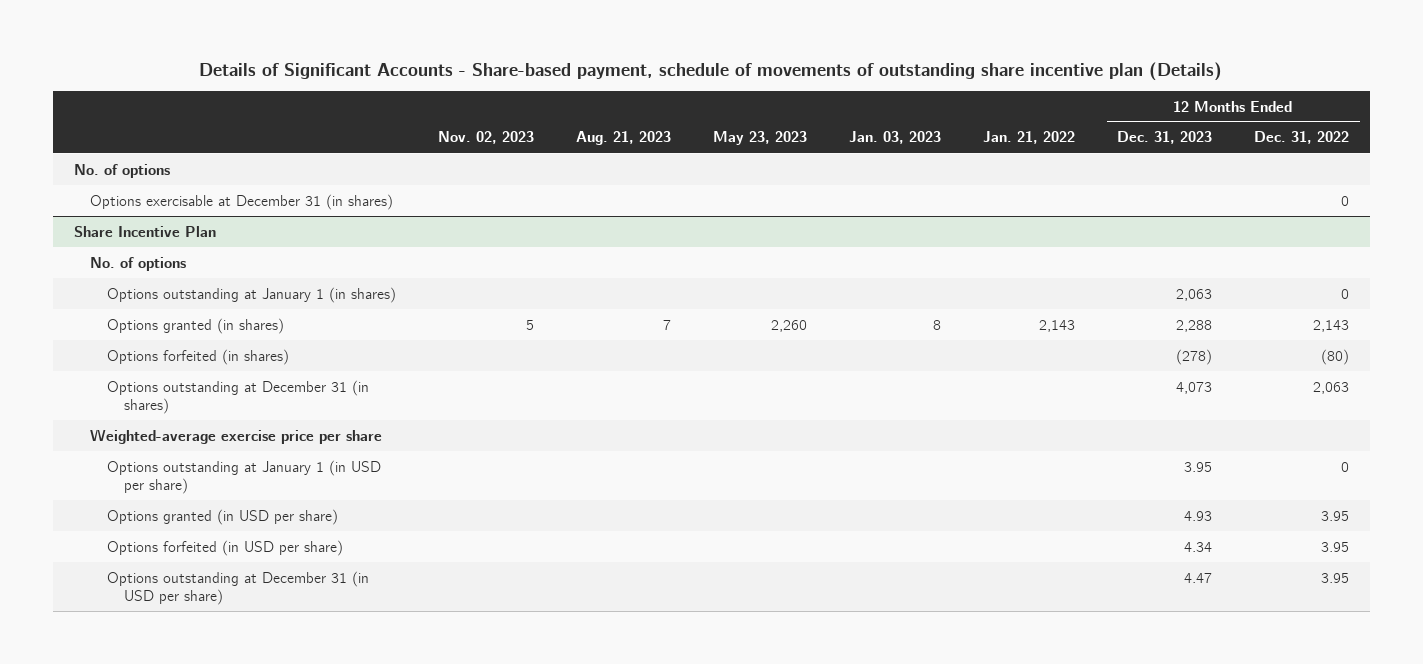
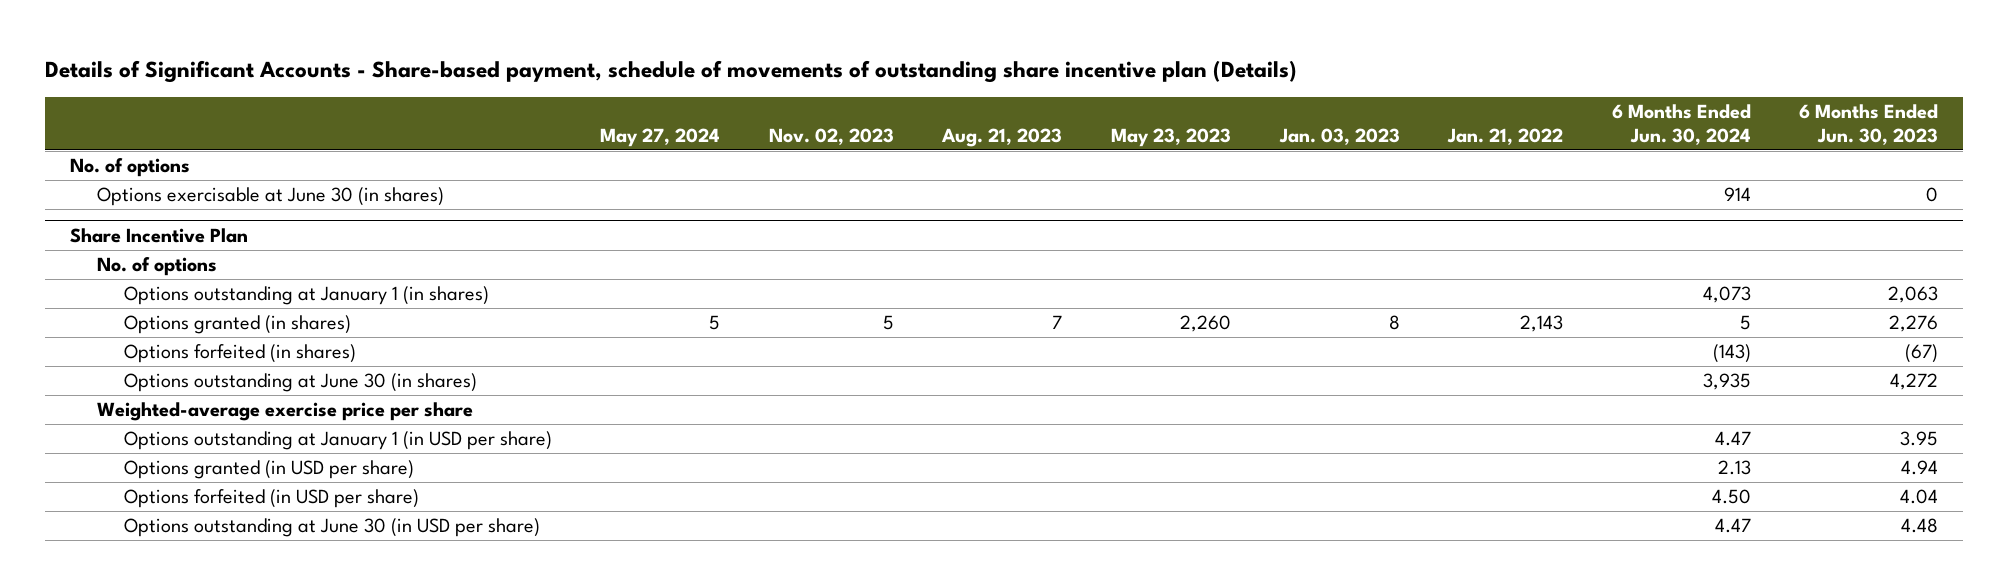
- | Nov. 02, 2023 | Aug. 21, 2023 | May 23, 2023 | Jan. 03, 2023 | Jan. 21, 2022 | 12 Months Ended Dec. 31, 2023 | 12 Months Ended Dec. 31, 2022
+ | May 27, 2024 | Nov. 02, 2023 | Aug. 21, 2023 | May 23, 2023 | Jan. 03, 2023 | Jan. 21, 2022 | 6 Months Ended Jun. 30, 2024 | 6 Months Ended Jun. 30, 2023
- Options exercisable at December 31 (in shares) | | | | | | | 0
+ Options exercisable at June 30 (in shares) | | | | | | | 914 | 0
@ Share Incentive Plan
- Options outstanding at December 31 (in shares) | | | | | | 4,073 | 2,063
+ Options outstanding at June 30 (in shares) | | | | | | | 3,935 | 4,272
- Options outstanding at December 31 (in USD per share) | | | | | | 4.47 | 3.95
+ Options outstanding at June 30 (in USD per share) | | | | | | | 4.47 | 4.48

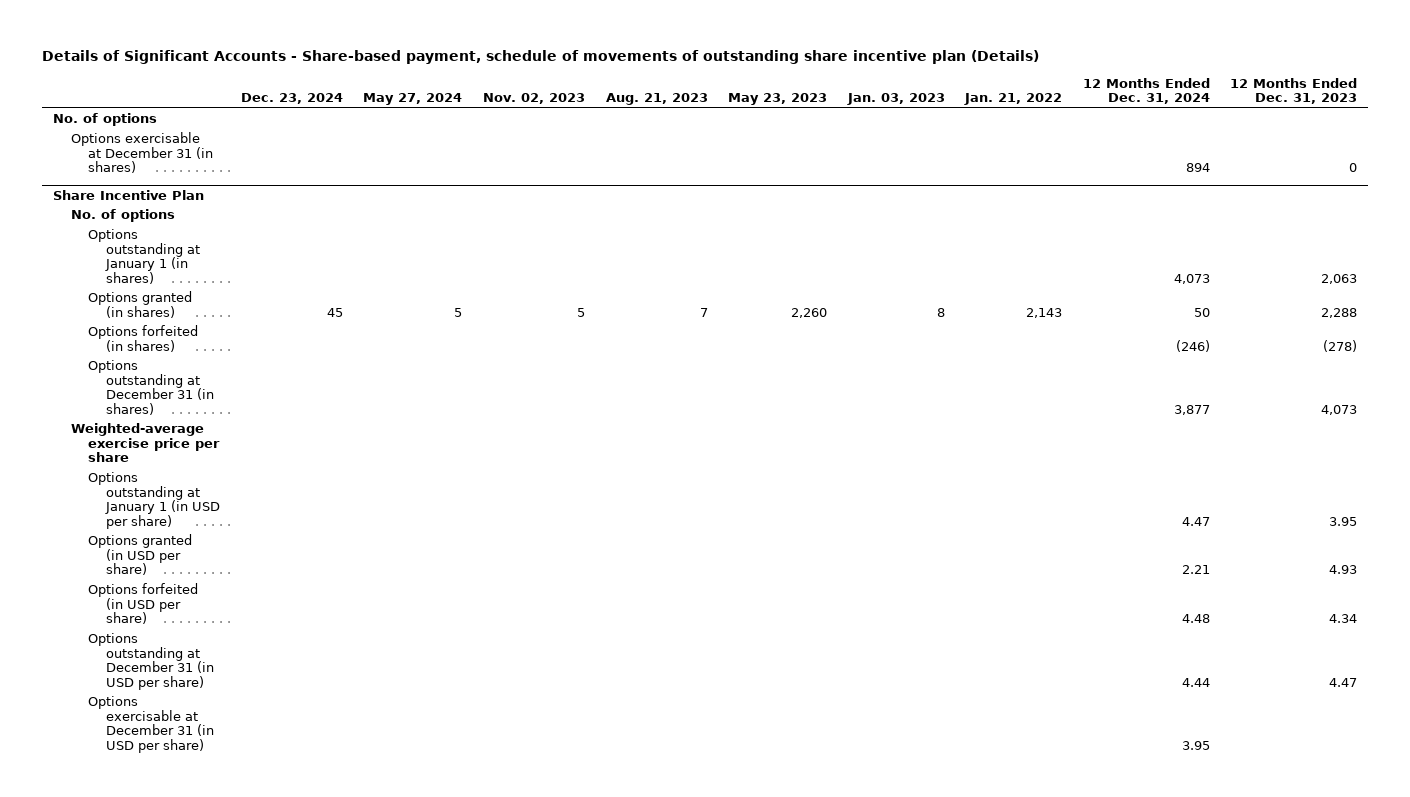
- | May 27, 2024 | Nov. 02, 2023 | Aug. 21, 2023 | May 23, 2023 | Jan. 03, 2023 | Jan. 21, 2022 | 6 Months Ended Jun. 30, 2024 | 6 Months Ended Jun. 30, 2023
+ | Dec. 23, 2024 | May 27, 2024 | Nov. 02, 2023 | Aug. 21, 2023 | May 23, 2023 | Jan. 03, 2023 | Jan. 21, 2022 | 12 Months Ended Dec. 31, 2024 | 12 Months Ended Dec. 31, 2023
- Options exercisable at June 30 (in shares) | | | | | | | 914 | 0
+ Options exercisable at December 31 (in shares) | | | | | | | | 894 | 0
@ Share Incentive Plan
- Options outstanding at June 30 (in shares) | | | | | | | 3,935 | 4,272
+ Options outstanding at December 31 (in shares) | | | | | | | | 3,877 | 4,073
- Options outstanding at June 30 (in USD per share) | | | | | | | 4.47 | 4.48
+ Options outstanding at December 31 (in USD per share) | | | | | | | | 4.44 | 4.47
+ Options exercisable at December 31 (in USD per share) | | | | | | | | 3.95 |

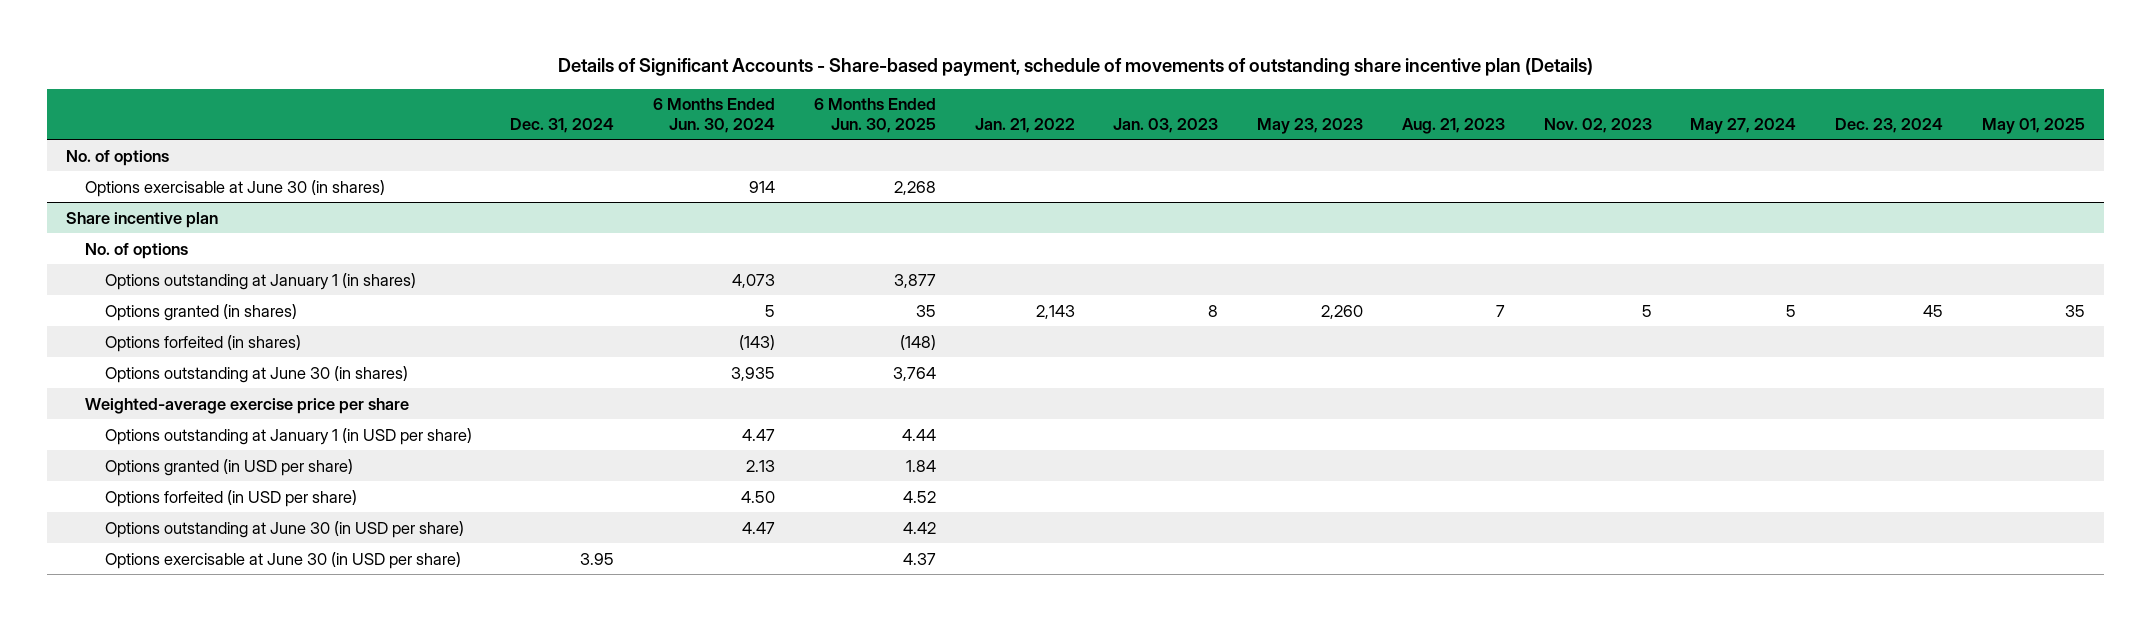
- | Dec. 23, 2024 | May 27, 2024 | Nov. 02, 2023 | Aug. 21, 2023 | May 23, 2023 | Jan. 03, 2023 | Jan. 21, 2022 | 12 Months Ended Dec. 31, 2024 | 12 Months Ended Dec. 31, 2023
+ | Dec. 31, 2024 | 6 Months Ended Jun. 30, 2024 | 6 Months Ended Jun. 30, 2025 | Jan. 21, 2022 | Jan. 03, 2023 | May 23, 2023 | Aug. 21, 2023 | Nov. 02, 2023 | May 27, 2024 | Dec. 23, 2024 | May 01, 2025
- Options exercisable at December 31 (in shares) | | | | | | | | 894 | 0
- Share Incentive Plan
+ Options exercisable at June 30 (in shares) | | 914 | 2,268 | | | | | | | |
+ Share incentive plan
- Options outstanding at December 31 (in shares) | | | | | | | | 3,877 | 4,073
+ Options outstanding at June 30 (in shares) | | 3,935 | 3,764 | | | | | | | |
- Options outstanding at December 31 (in USD per share) | | | | | | | | 4.44 | 4.47
- Options exercisable at December 31 (in USD per share) | | | | | | | | 3.95 |
+ Options outstanding at June 30 (in USD per share) | | 4.47 | 4.42 | | | | | | | |
+ Options exercisable at June 30 (in USD per share) | 3.95 | | 4.37 | | | | | | | |

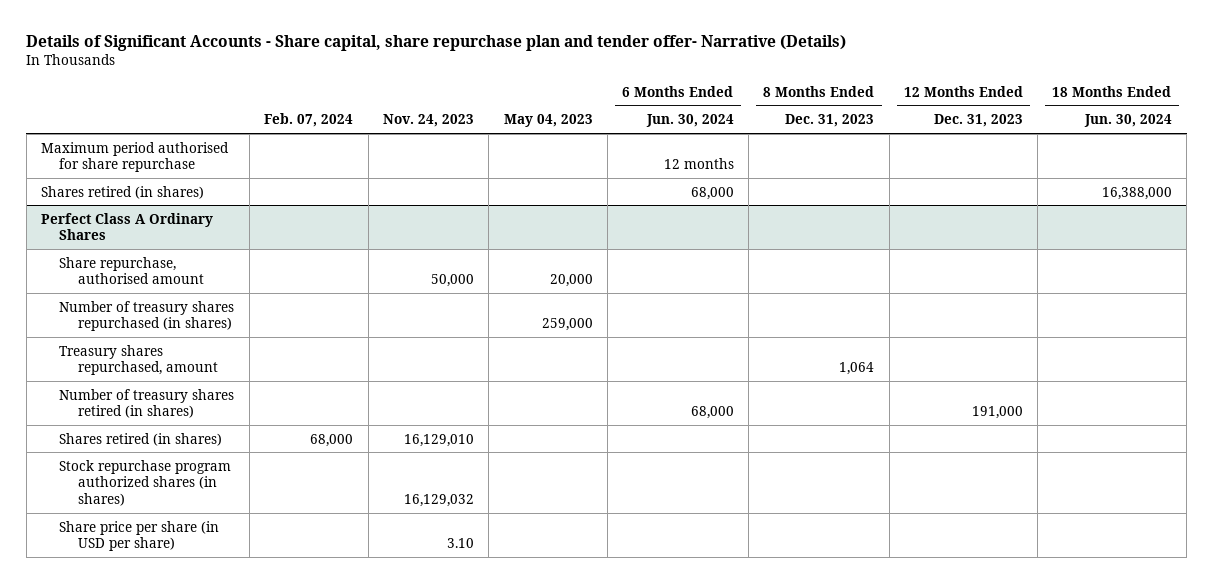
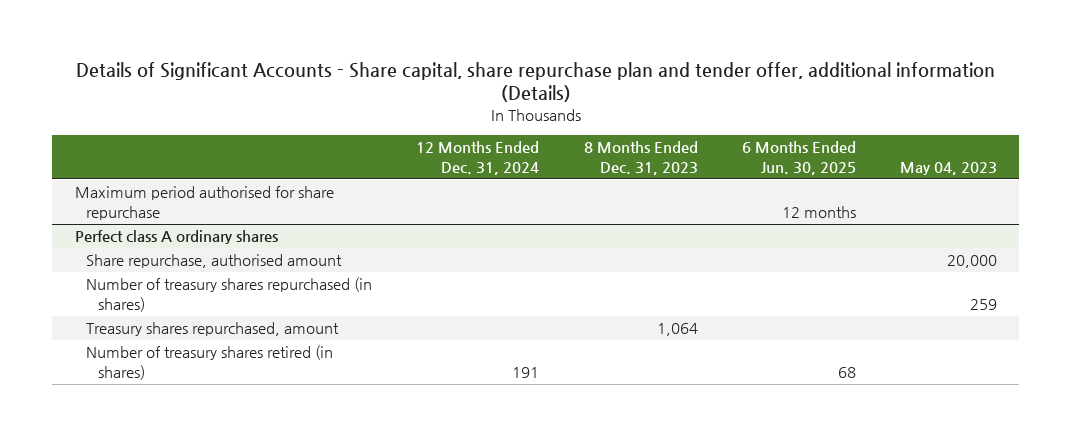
- Details of Significant Accounts - Share capital, share repurchase plan and tender offer- Narrative (Details)
+ Details of Significant Accounts - Share capital, share repurchase plan and tender offer, additional information (Details)
- | Feb. 07, 2024 | Nov. 24, 2023 | May 04, 2023 | 6 Months Ended Jun. 30, 2024 | 8 Months Ended Dec. 31, 2023 | 12 Months Ended Dec. 31, 2023 | 18 Months Ended Jun. 30, 2024
+ | 12 Months Ended Dec. 31, 2024 | 8 Months Ended Dec. 31, 2023 | 6 Months Ended Jun. 30, 2025 | May 04, 2023
- Shares retired (in shares) | | | | 68,000 | | | 16,388,000
- Perfect Class A Ordinary Shares
+ Perfect class A ordinary shares
- Number of treasury shares repurchased (in shares) | | | 259,000 | | | |
+ Number of treasury shares repurchased (in shares) | | | | 259
- Shares retired (in shares) | 68,000 | 16,129,010 | | | | |
- Stock repurchase program authorized shares (in shares) | | 16,129,032 | | | | |
- Share price per share (in USD per share) | | 3.10 | | | | |

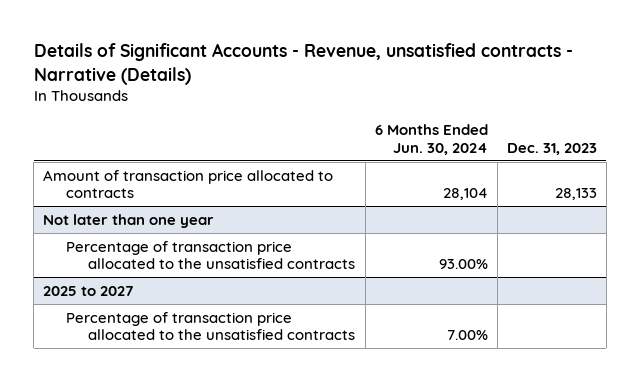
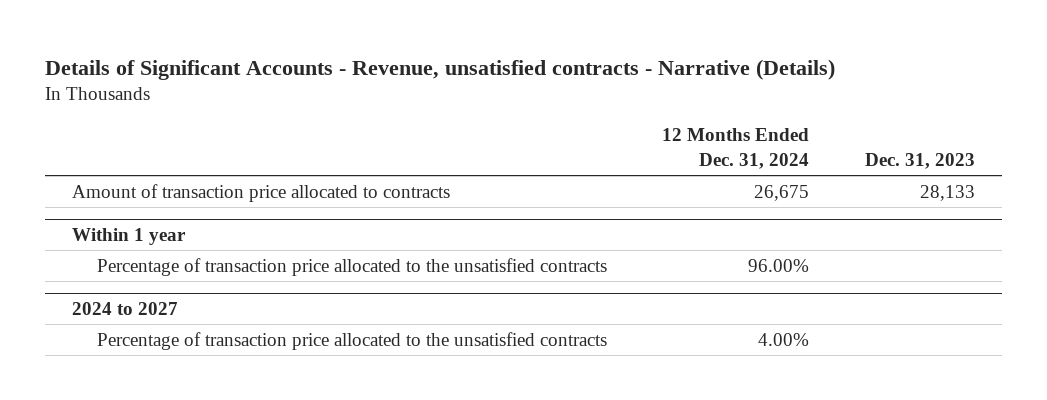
- | 6 Months Ended Jun. 30, 2024 | Dec. 31, 2023
+ | 12 Months Ended Dec. 31, 2024 | Dec. 31, 2023
- Not later than one year
+ Within 1 year
- 2025 to 2027
+ 2024 to 2027

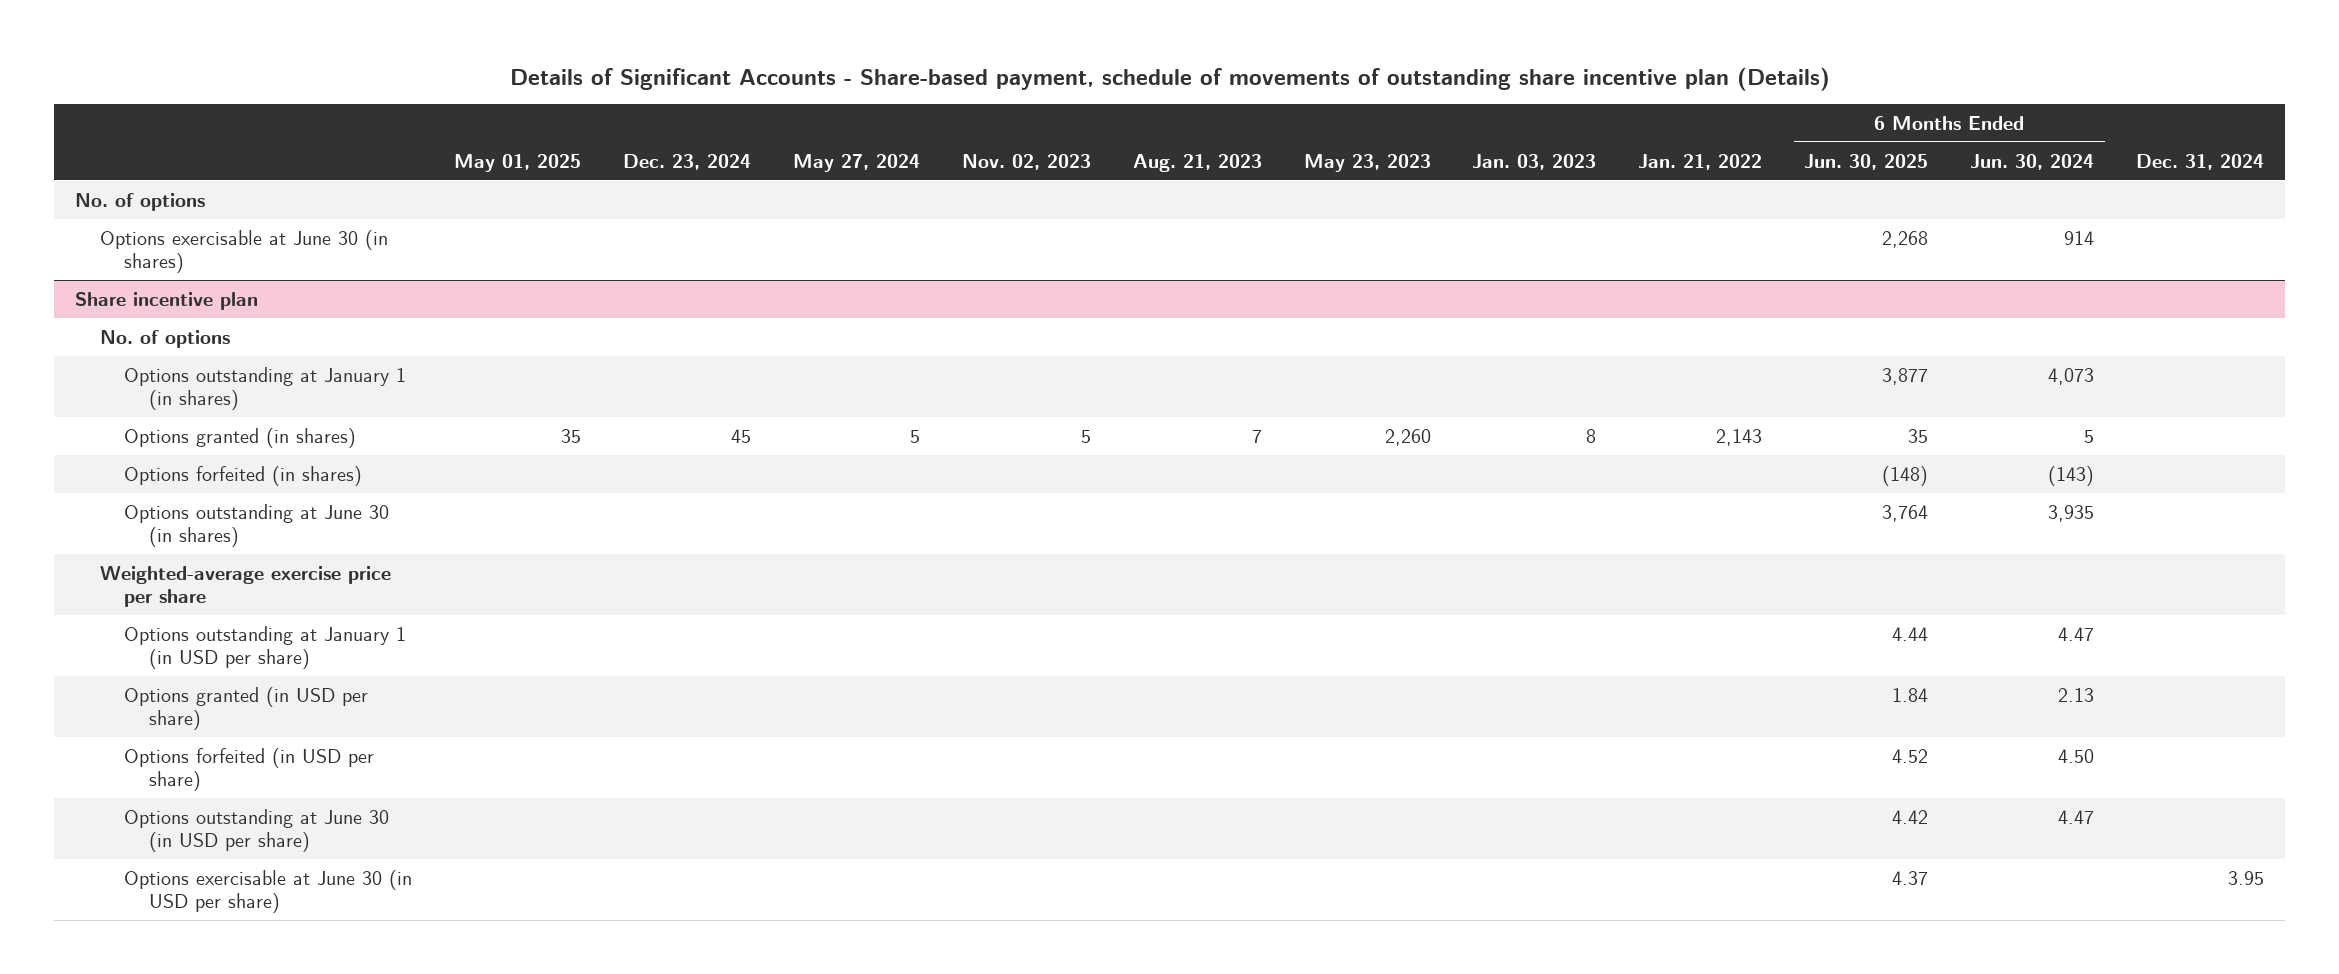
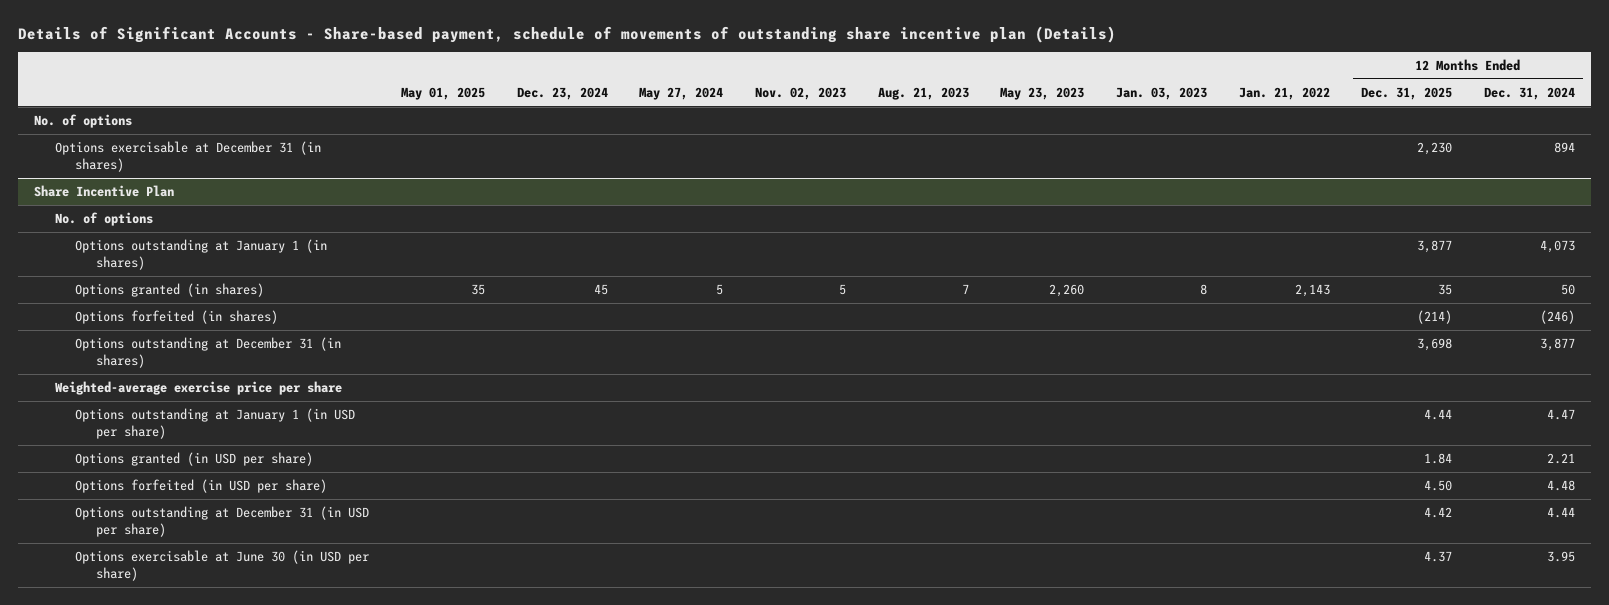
- | May 01, 2025 | Dec. 23, 2024 | May 27, 2024 | Nov. 02, 2023 | Aug. 21, 2023 | May 23, 2023 | Jan. 03, 2023 | Jan. 21, 2022 | 6 Months Ended Jun. 30, 2025 | 6 Months Ended Jun. 30, 2024 | Dec. 31, 2024
+ | May 01, 2025 | Dec. 23, 2024 | May 27, 2024 | Nov. 02, 2023 | Aug. 21, 2023 | May 23, 2023 | Jan. 03, 2023 | Jan. 21, 2022 | 12 Months Ended Dec. 31, 2025 | 12 Months Ended Dec. 31, 2024
- Options exercisable at June 30 (in shares) | | | | | | | | | 2,268 | 914 |
- Share incentive plan
+ Options exercisable at December 31 (in shares) | | | | | | | | | 2,230 | 894
+ Share Incentive Plan
- Options outstanding at June 30 (in shares) | | | | | | | | | 3,764 | 3,935 |
+ Options outstanding at December 31 (in shares) | | | | | | | | | 3,698 | 3,877
- Options outstanding at June 30 (in USD per share) | | | | | | | | | 4.42 | 4.47 |
+ Options outstanding at December 31 (in USD per share) | | | | | | | | | 4.42 | 4.44

